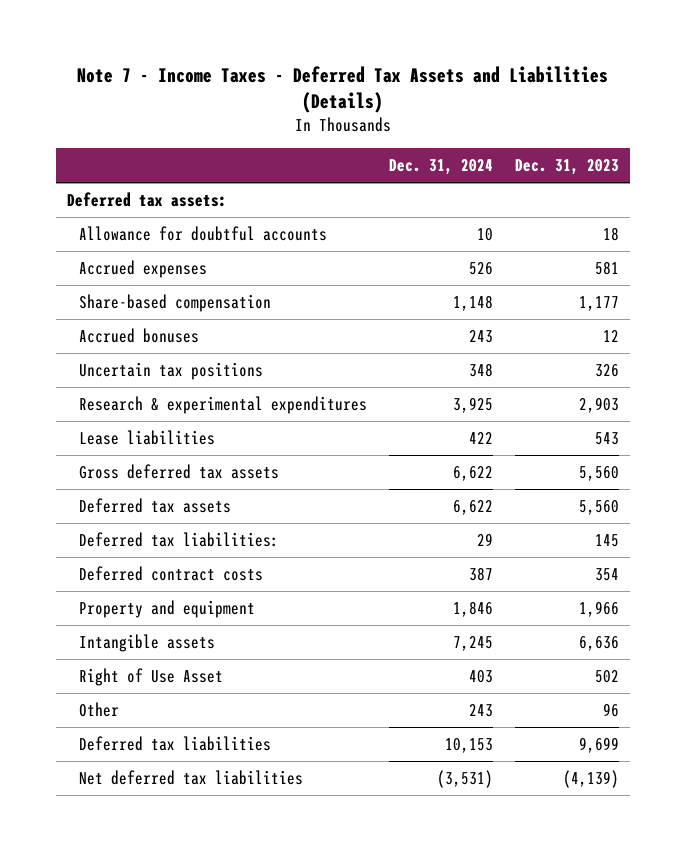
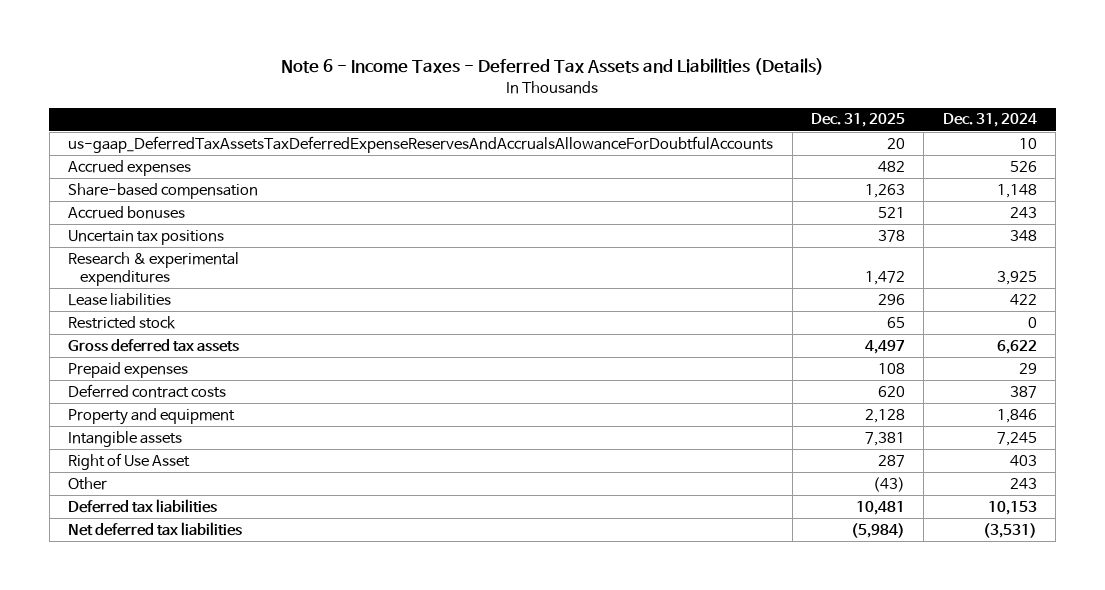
- Note 7 - Income Taxes - Deferred Tax Assets and Liabilities (Details)
+ Note 6 - Income Taxes - Deferred Tax Assets and Liabilities (Details)
- | Dec. 31, 2024 | Dec. 31, 2023
+ | Dec. 31, 2025 | Dec. 31, 2024
- Deferred tax assets:
- Allowance for doubtful accounts | 10 | 18
+ us-gaap_DeferredTaxAssetsTaxDeferredExpenseReservesAndAccrualsAllowanceForDoubtfulAccounts | 20 | 10
+ Restricted stock | 65 | 0
- Deferred tax assets | 6,622 | 5,560
- Deferred tax liabilities: | 29 | 145
+ Prepaid expenses | 108 | 29

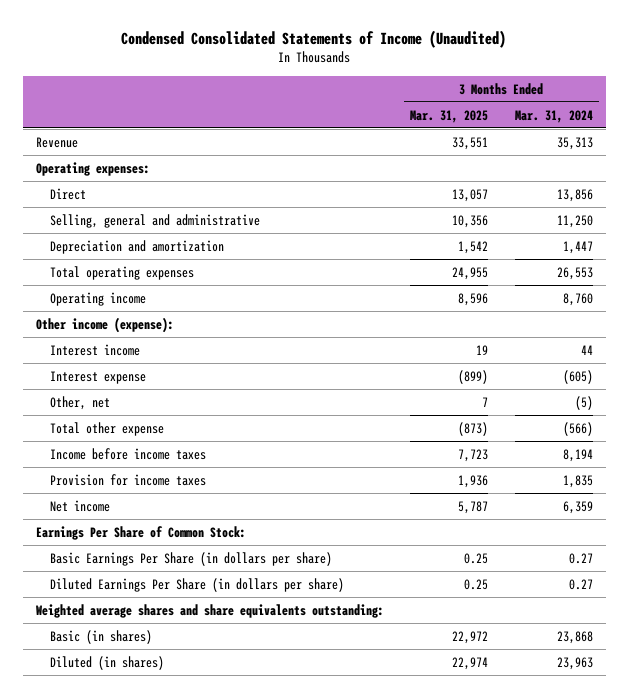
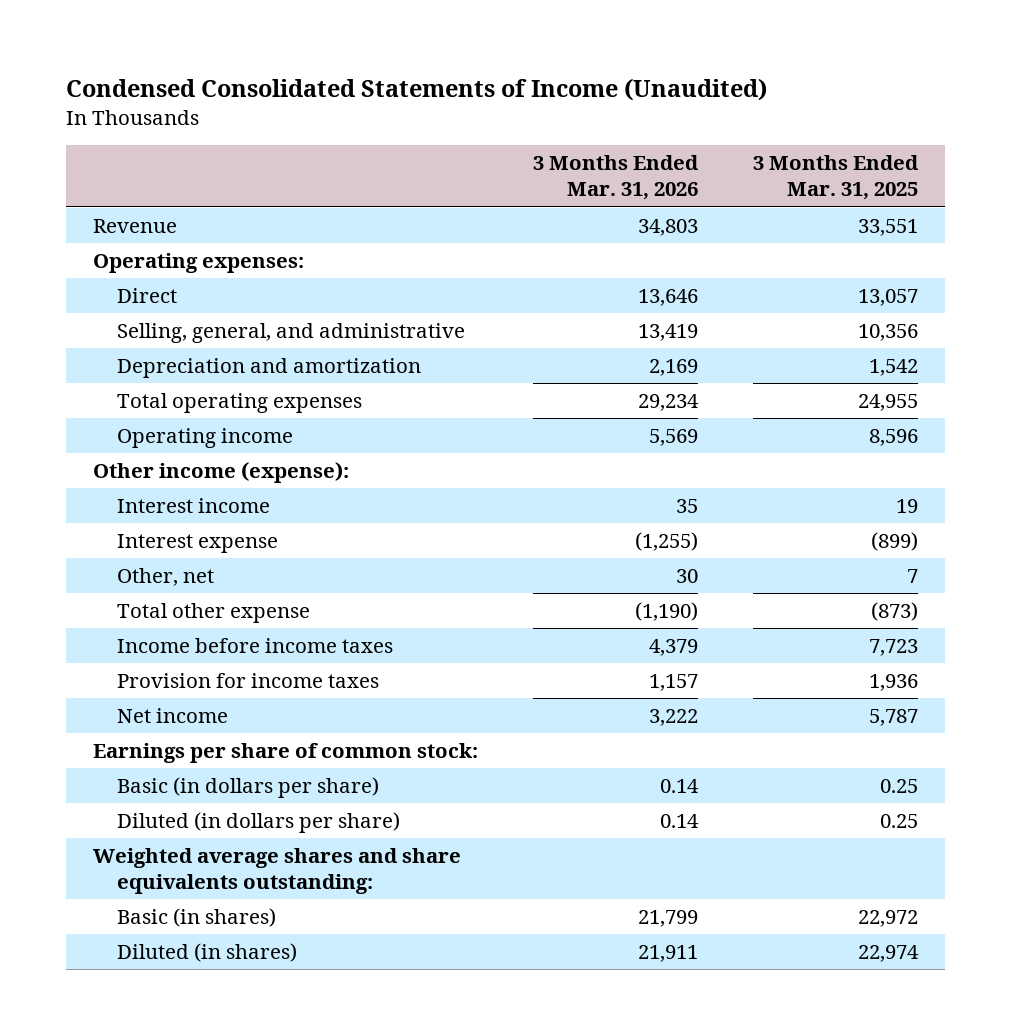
- | 3 Months Ended Mar. 31, 2025 | 3 Months Ended Mar. 31, 2024
+ | 3 Months Ended Mar. 31, 2026 | 3 Months Ended Mar. 31, 2025
- Selling, general and administrative | 10,356 | 11,250
+ Selling, general, and administrative | 13,419 | 10,356
- Earnings Per Share of Common Stock:
- Basic Earnings Per Share (in dollars per share) | 0.25 | 0.27
- Diluted Earnings Per Share (in dollars per share) | 0.25 | 0.27
+ Earnings per share of common stock:
+ Basic (in dollars per share) | 0.14 | 0.25
+ Diluted (in dollars per share) | 0.14 | 0.25

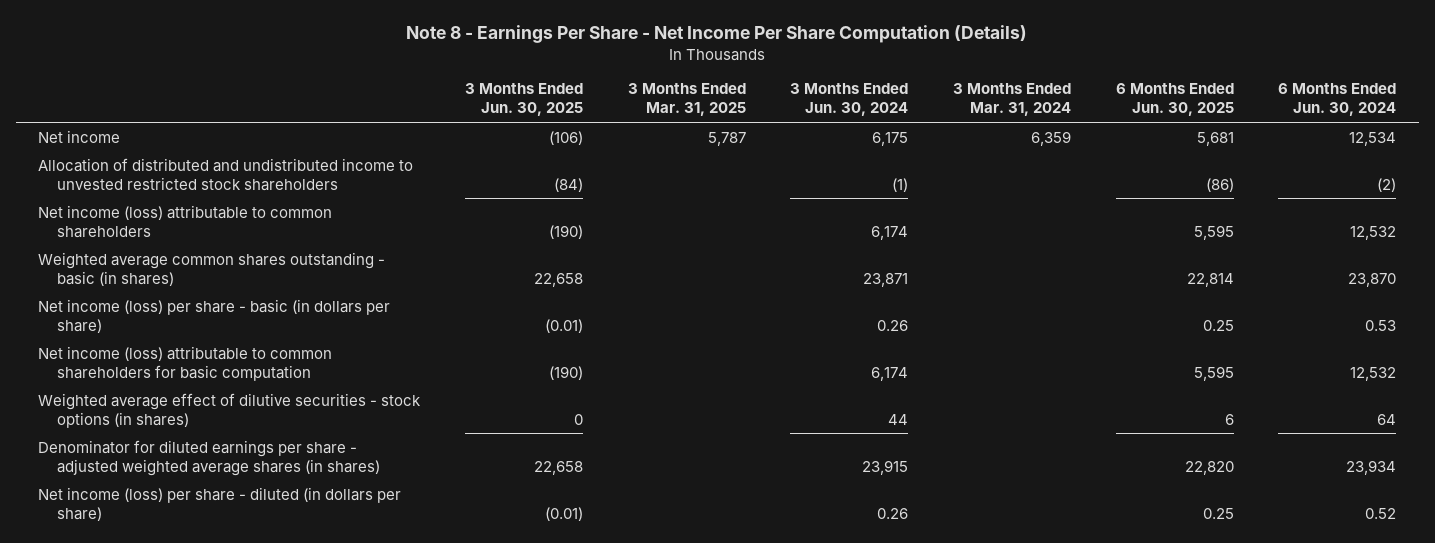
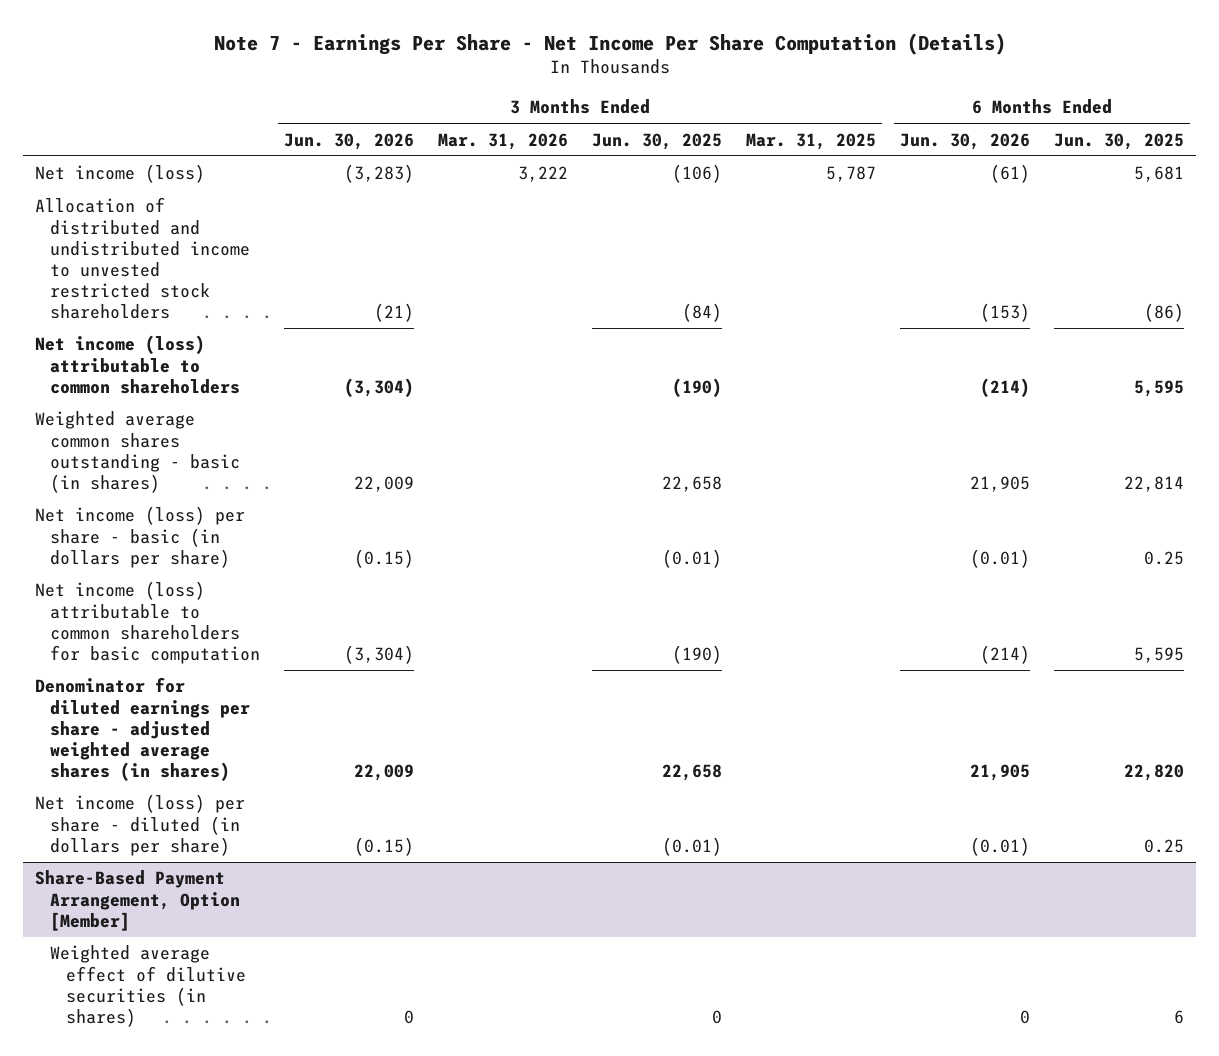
- Note 8 - Earnings Per Share - Net Income Per Share Computation (Details)
+ Note 7 - Earnings Per Share - Net Income Per Share Computation (Details)
- | 3 Months Ended Jun. 30, 2025 | 3 Months Ended Mar. 31, 2025 | 3 Months Ended Jun. 30, 2024 | 3 Months Ended Mar. 31, 2024 | 6 Months Ended Jun. 30, 2025 | 6 Months Ended Jun. 30, 2024
+ | 3 Months Ended Jun. 30, 2026 | 3 Months Ended Mar. 31, 2026 | 3 Months Ended Jun. 30, 2025 | 3 Months Ended Mar. 31, 2025 | 6 Months Ended Jun. 30, 2026 | 6 Months Ended Jun. 30, 2025
- Net income | (106) | 5,787 | 6,175 | 6,359 | 5,681 | 12,534
+ Net income (loss) | (3,283) | 3,222 | (106) | 5,787 | (61) | 5,681
- Weighted average effect of dilutive securities - stock options (in shares) | 0 | | 44 | | 6 | 64
+ Share-Based Payment Arrangement, Option [Member]
+ Weighted average effect of dilutive securities (in shares) | 0 | | 0 | | 0 | 6

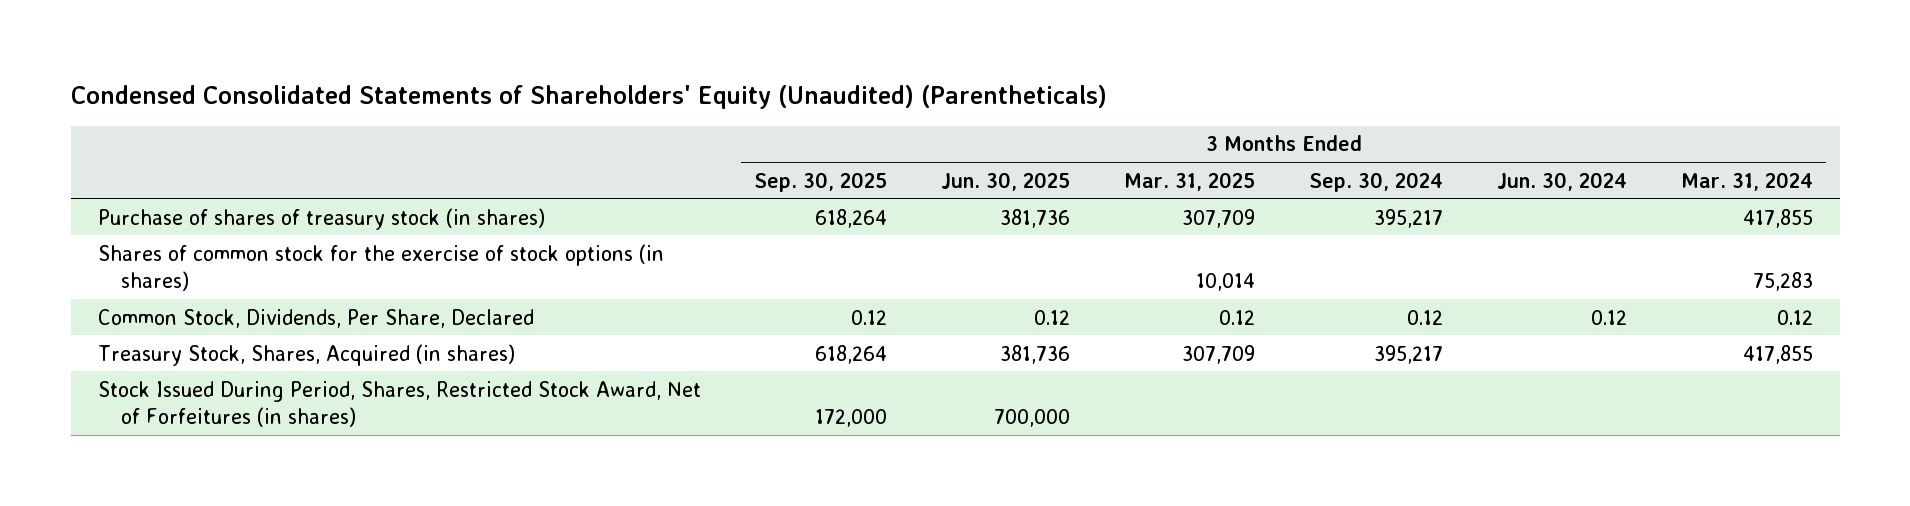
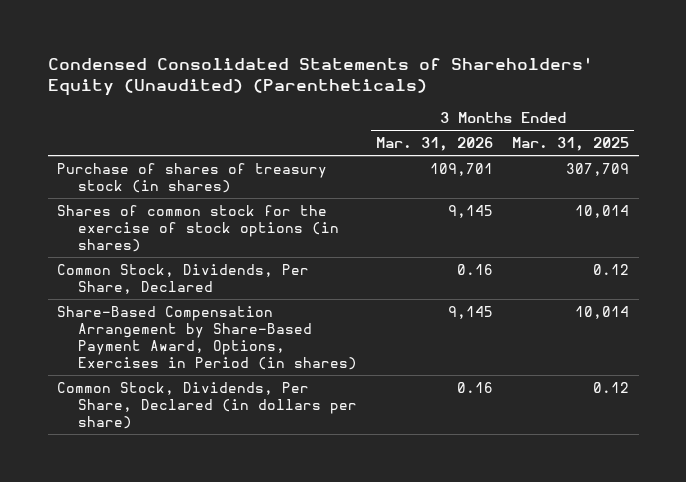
- | 3 Months Ended Sep. 30, 2025 | 3 Months Ended Jun. 30, 2025 | 3 Months Ended Mar. 31, 2025 | 3 Months Ended Sep. 30, 2024 | 3 Months Ended Jun. 30, 2024 | 3 Months Ended Mar. 31, 2024
+ | 3 Months Ended Mar. 31, 2026 | 3 Months Ended Mar. 31, 2025
- Treasury Stock, Shares, Acquired (in shares) | 618,264 | 381,736 | 307,709 | 395,217 | | 417,855
- Stock Issued During Period, Shares, Restricted Stock Award, Net of Forfeitures (in shares) | 172,000 | 700,000 | | | |
+ Share-Based Compensation Arrangement by Share-Based Payment Award, Options, Exercises in Period (in shares) | 9,145 | 10,014
+ Common Stock, Dividends, Per Share, Declared (in dollars per share) | 0.16 | 0.12

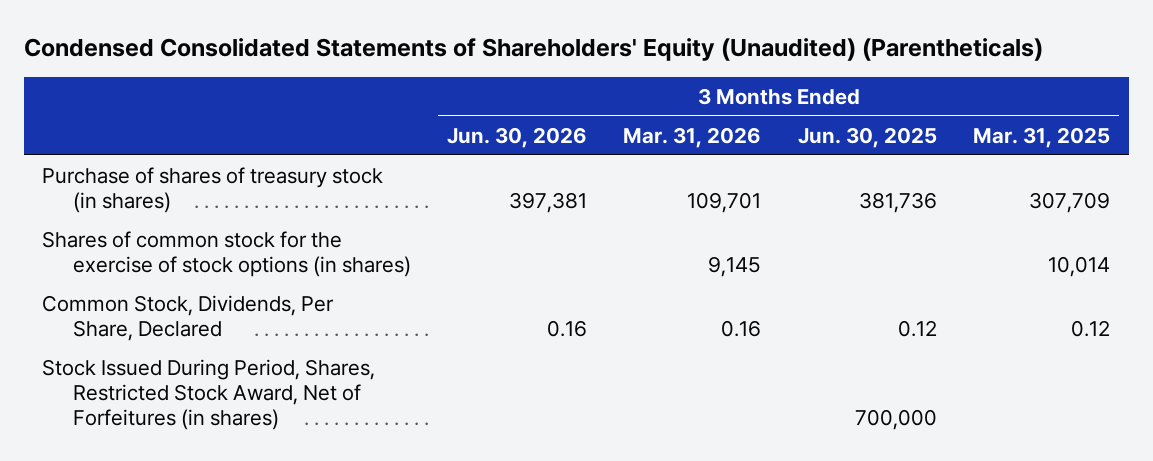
- | 3 Months Ended Mar. 31, 2026 | 3 Months Ended Mar. 31, 2025
+ | 3 Months Ended Jun. 30, 2026 | 3 Months Ended Mar. 31, 2026 | 3 Months Ended Jun. 30, 2025 | 3 Months Ended Mar. 31, 2025
- Share-Based Compensation Arrangement by Share-Based Payment Award, Options, Exercises in Period (in shares) | 9,145 | 10,014
- Common Stock, Dividends, Per Share, Declared (in dollars per share) | 0.16 | 0.12
+ Stock Issued During Period, Shares, Restricted Stock Award, Net of Forfeitures (in shares) | | | 700,000 |

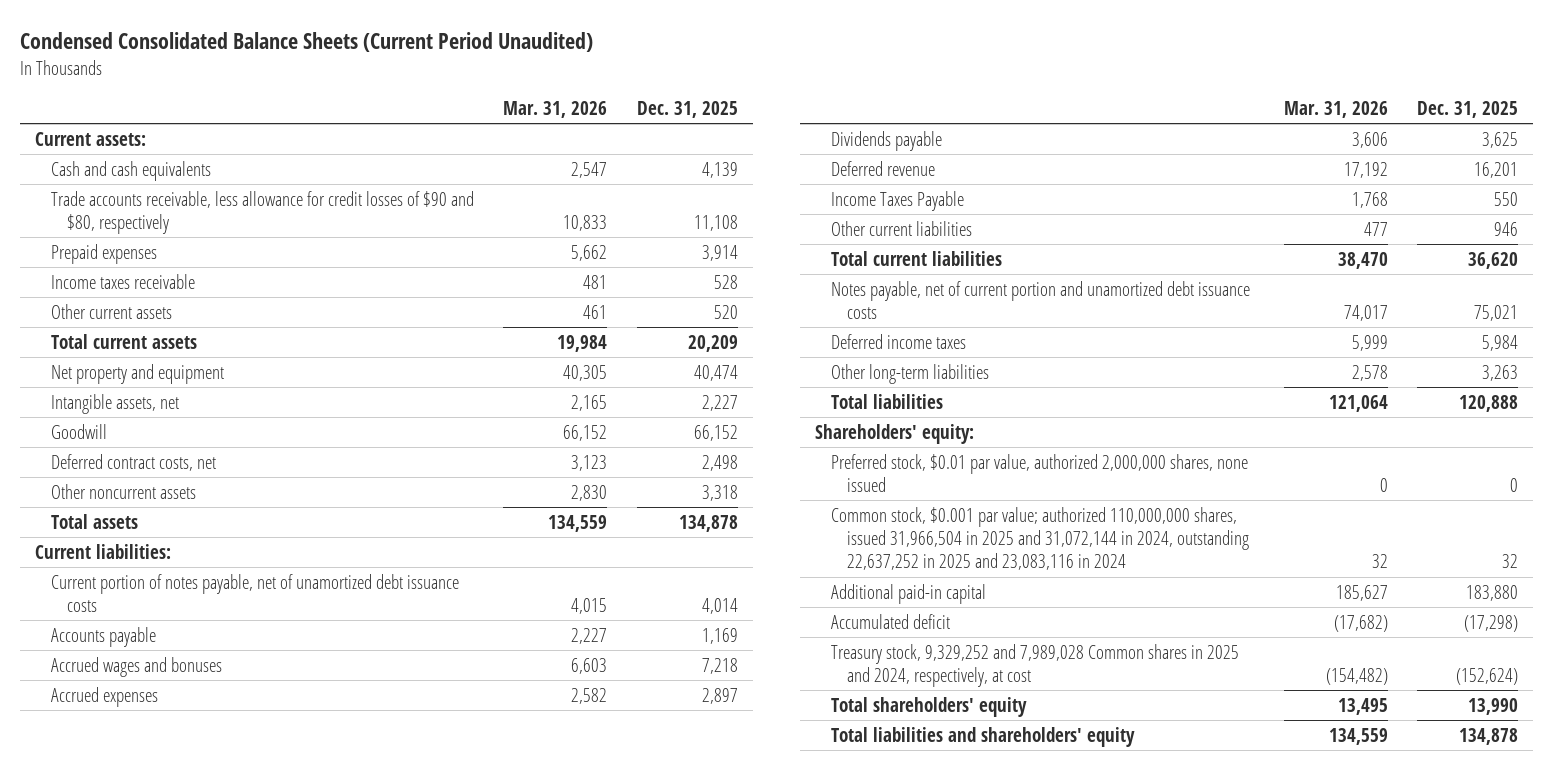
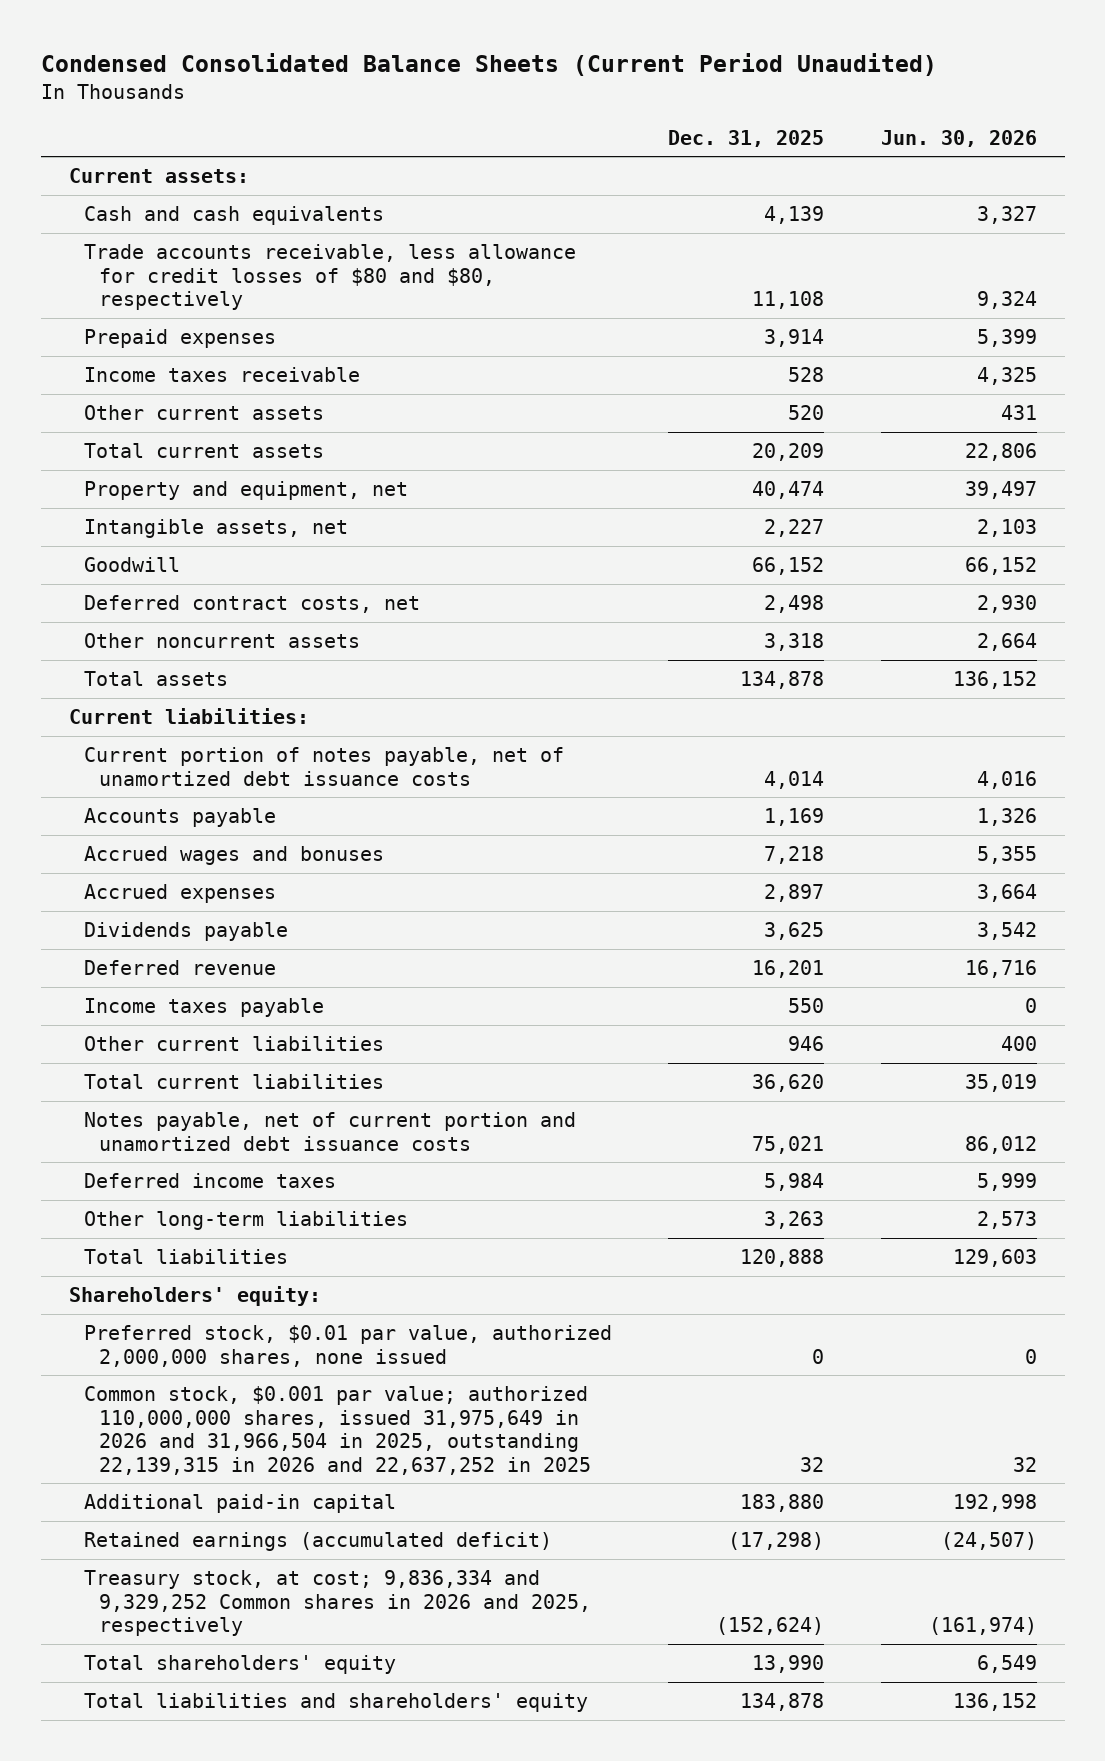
- | Mar. 31, 2026 | Dec. 31, 2025
+ | Dec. 31, 2025 | Jun. 30, 2026
- Trade accounts receivable, less allowance for credit losses of $90 and $80, respectively | 10,833 | 11,108
+ Trade accounts receivable, less allowance for credit losses of $80 and $80, respectively | 11,108 | 9,324
- Net property and equipment | 40,305 | 40,474
+ Property and equipment, net | 40,474 | 39,497
- Income Taxes Payable | 1,768 | 550
+ Income taxes payable | 550 | 0
- Common stock, $0.001 par value; authorized 110,000,000 shares, issued 31,966,504 in 2025 and 31,072,144 in 2024, outstanding 22,637,252 in 2025 and 23,083,116 in 2024 | 32 | 32
+ Common stock, $0.001 par value; authorized 110,000,000 shares, issued 31,975,649 in 2026 and 31,966,504 in 2025, outstanding 22,139,315 in 2026 and 22,637,252 in 2025 | 32 | 32
- Accumulated deficit | (17,682) | (17,298)
- Treasury stock, 9,329,252 and 7,989,028 Common shares in 2025 and 2024, respectively, at cost | (154,482) | (152,624)
+ Retained earnings (accumulated deficit) | (17,298) | (24,507)
+ Treasury stock, at cost; 9,836,334 and 9,329,252 Common shares in 2026 and 2025, respectively | (152,624) | (161,974)

